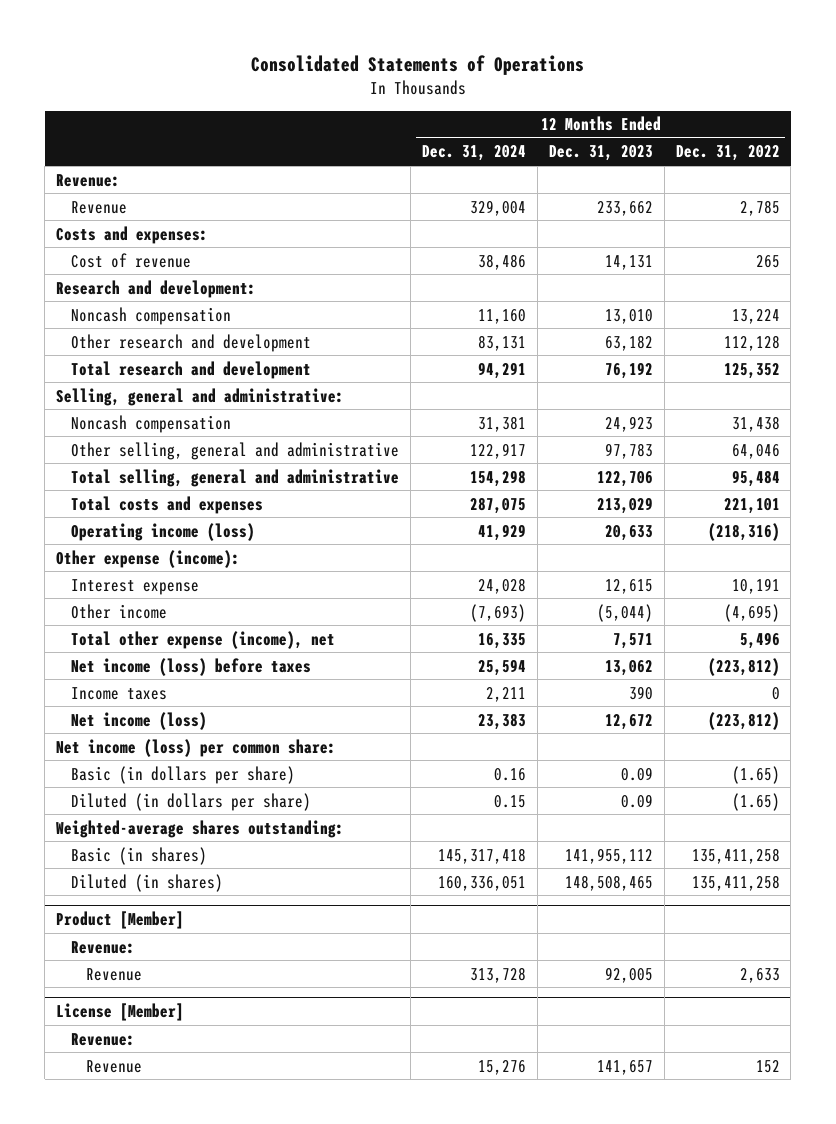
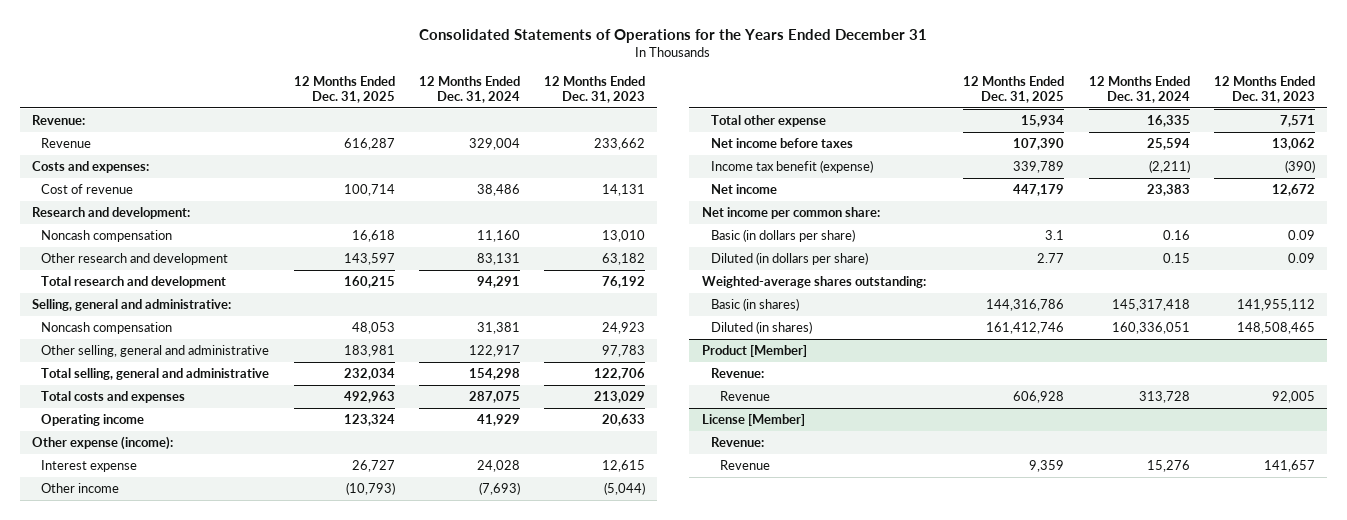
- Consolidated Statements of Operations
+ Consolidated Statements of Operations for the Years Ended December 31
- | 12 Months Ended Dec. 31, 2024 | 12 Months Ended Dec. 31, 2023 | 12 Months Ended Dec. 31, 2022
+ | 12 Months Ended Dec. 31, 2025 | 12 Months Ended Dec. 31, 2024 | 12 Months Ended Dec. 31, 2023
- Operating income (loss) | 41,929 | 20,633 | (218,316)
+ Operating income | 123,324 | 41,929 | 20,633
- Total other expense (income), net | 16,335 | 7,571 | 5,496
- Net income (loss) before taxes | 25,594 | 13,062 | (223,812)
- Income taxes | 2,211 | 390 | 0
- Net income (loss) | 23,383 | 12,672 | (223,812)
- Net income (loss) per common share:
+ Total other expense | 15,934 | 16,335 | 7,571
+ Net income before taxes | 107,390 | 25,594 | 13,062
+ Income tax benefit (expense) | 339,789 | (2,211) | (390)
+ Net income | 447,179 | 23,383 | 12,672
+ Net income per common share:

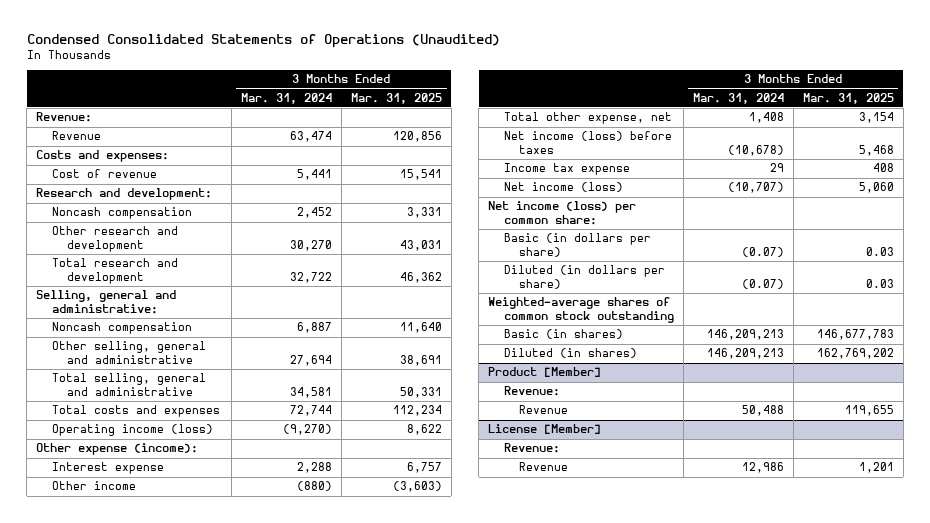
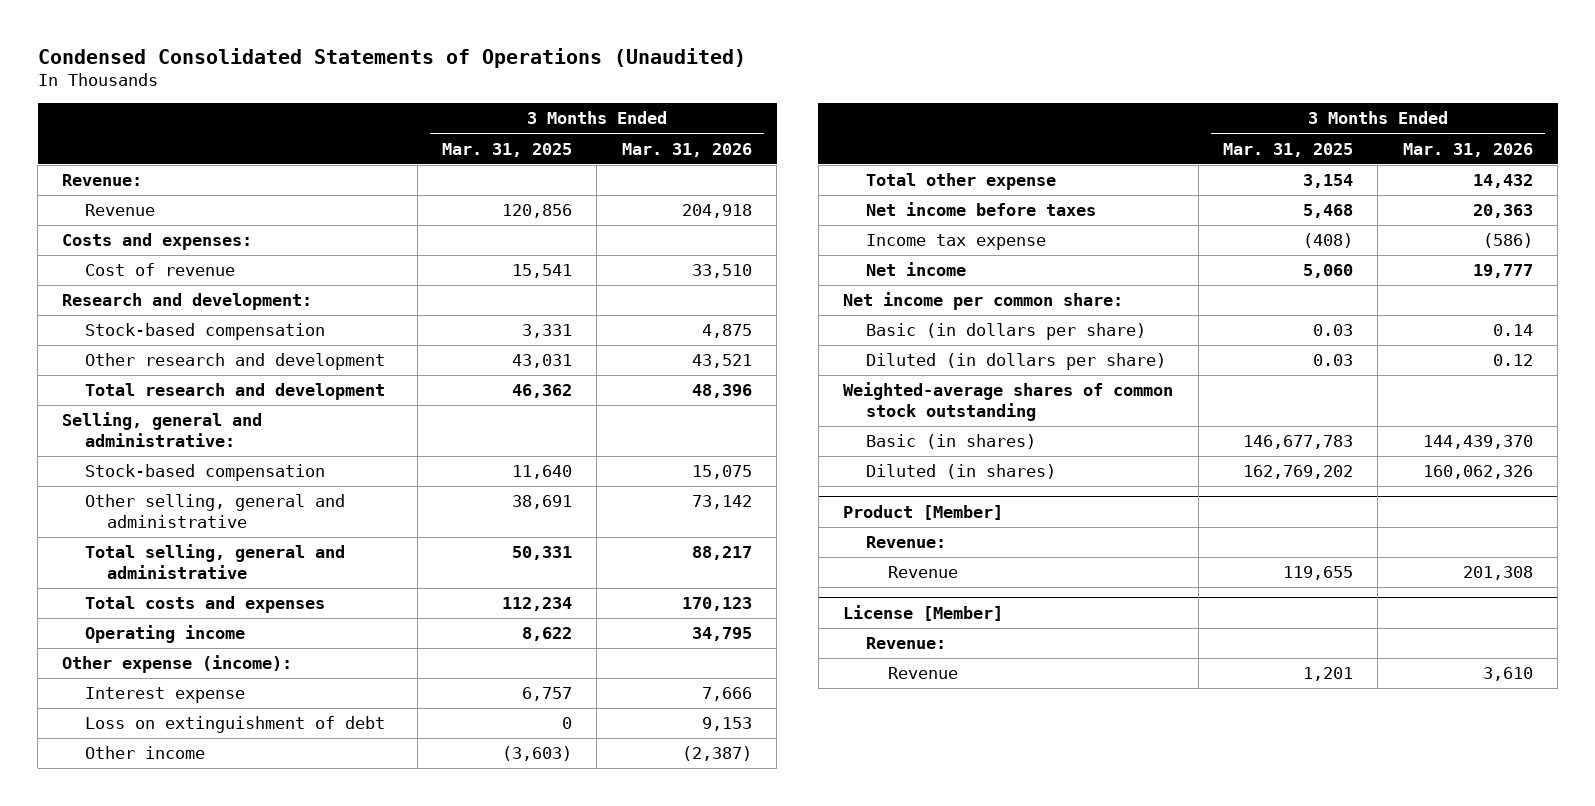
- | 3 Months Ended Mar. 31, 2024 | 3 Months Ended Mar. 31, 2025
+ | 3 Months Ended Mar. 31, 2025 | 3 Months Ended Mar. 31, 2026
- Noncash compensation | 2,452 | 3,331
+ Stock-based compensation | 3,331 | 4,875
- Noncash compensation | 6,887 | 11,640
+ Stock-based compensation | 11,640 | 15,075
- Operating income (loss) | (9,270) | 8,622
+ Operating income | 8,622 | 34,795
+ Loss on extinguishment of debt | 0 | 9,153
- Total other expense, net | 1,408 | 3,154
- Net income (loss) before taxes | (10,678) | 5,468
- Income tax expense | 29 | 408
- Net income (loss) | (10,707) | 5,060
- Net income (loss) per common share:
+ Total other expense | 3,154 | 14,432
+ Net income before taxes | 5,468 | 20,363
+ Income tax expense | (408) | (586)
+ Net income | 5,060 | 19,777
+ Net income per common share:

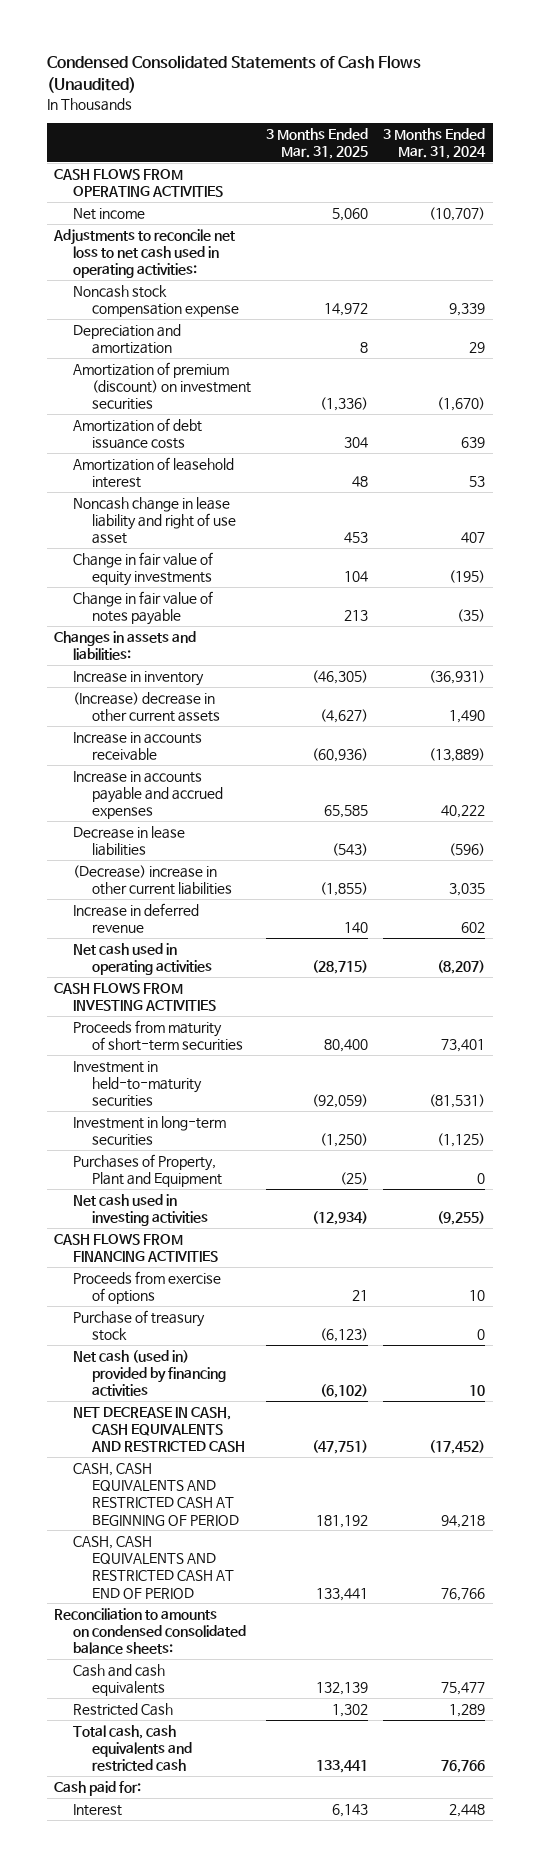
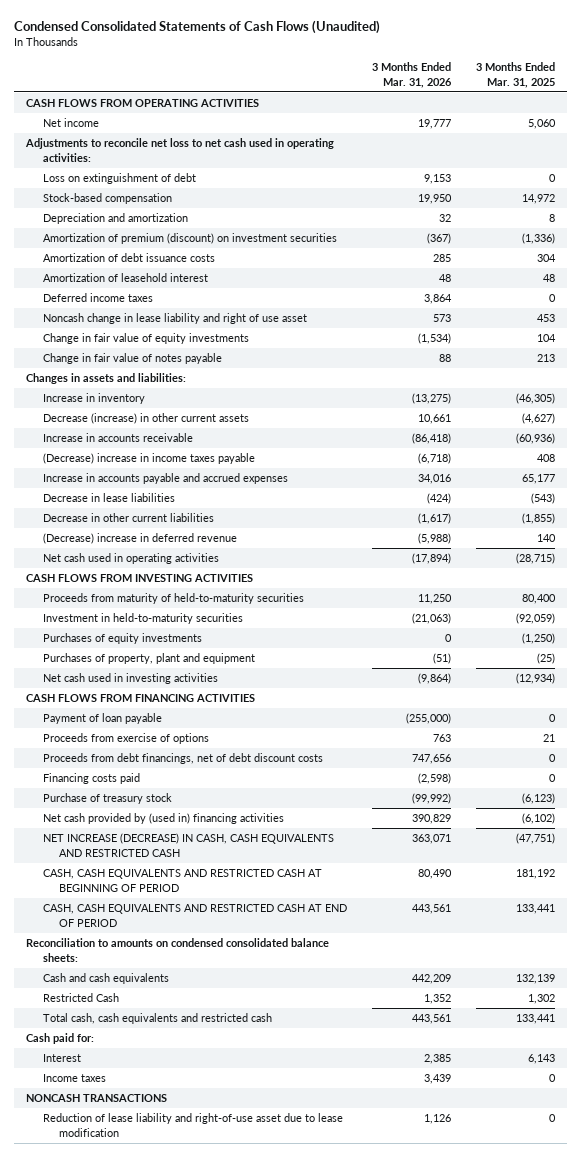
- | 3 Months Ended Mar. 31, 2025 | 3 Months Ended Mar. 31, 2024
+ | 3 Months Ended Mar. 31, 2026 | 3 Months Ended Mar. 31, 2025
- Noncash stock compensation expense | 14,972 | 9,339
+ Loss on extinguishment of debt | 9,153 | 0
+ Stock-based compensation | 19,950 | 14,972
+ Deferred income taxes | 3,864 | 0
- (Increase) decrease in other current assets | (4,627) | 1,490
+ Decrease (increase) in other current assets | 10,661 | (4,627)
- Increase in accounts payable and accrued expenses | 65,585 | 40,222
+ (Decrease) increase in income taxes payable | (6,718) | 408
+ Increase in accounts payable and accrued expenses | 34,016 | 65,177
- (Decrease) increase in other current liabilities | (1,855) | 3,035
- Increase in deferred revenue | 140 | 602
+ Decrease in other current liabilities | (1,617) | (1,855)
+ (Decrease) increase in deferred revenue | (5,988) | 140
- Proceeds from maturity of short-term securities | 80,400 | 73,401
+ Proceeds from maturity of held-to-maturity securities | 11,250 | 80,400
- Investment in long-term securities | (1,250) | (1,125)
- Purchases of Property, Plant and Equipment | (25) | 0
+ Purchases of equity investments | 0 | (1,250)
+ Purchases of property, plant and equipment | (51) | (25)
+ Payment of loan payable | (255,000) | 0
+ Proceeds from debt financings, net of debt discount costs | 747,656 | 0
+ Financing costs paid | (2,598) | 0
- Net cash (used in) provided by financing activities | (6,102) | 10
- NET DECREASE IN CASH, CASH EQUIVALENTS AND RESTRICTED CASH | (47,751) | (17,452)
+ Net cash provided by (used in) financing activities | 390,829 | (6,102)
+ NET INCREASE (DECREASE) IN CASH, CASH EQUIVALENTS AND RESTRICTED CASH | 363,071 | (47,751)
+ Income taxes | 3,439 | 0
+ NONCASH TRANSACTIONS
+ Reduction of lease liability and right-of-use asset due to lease modification | 1,126 | 0

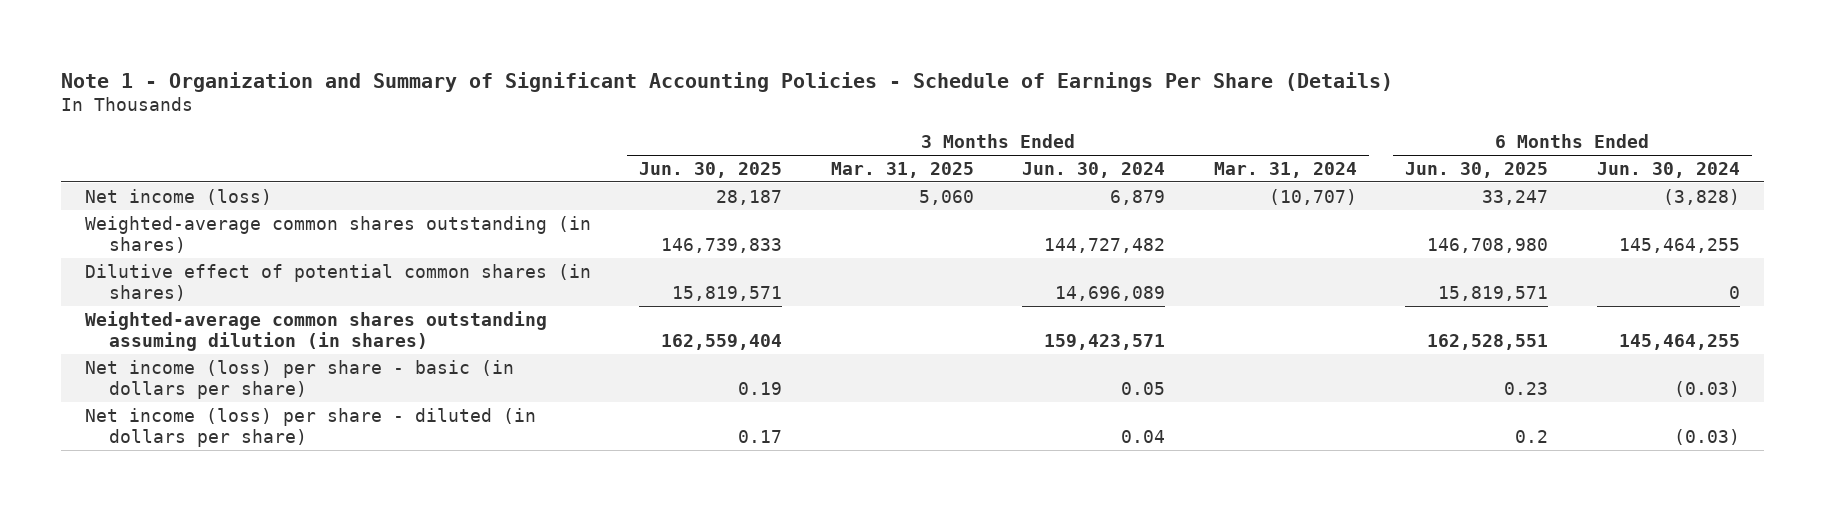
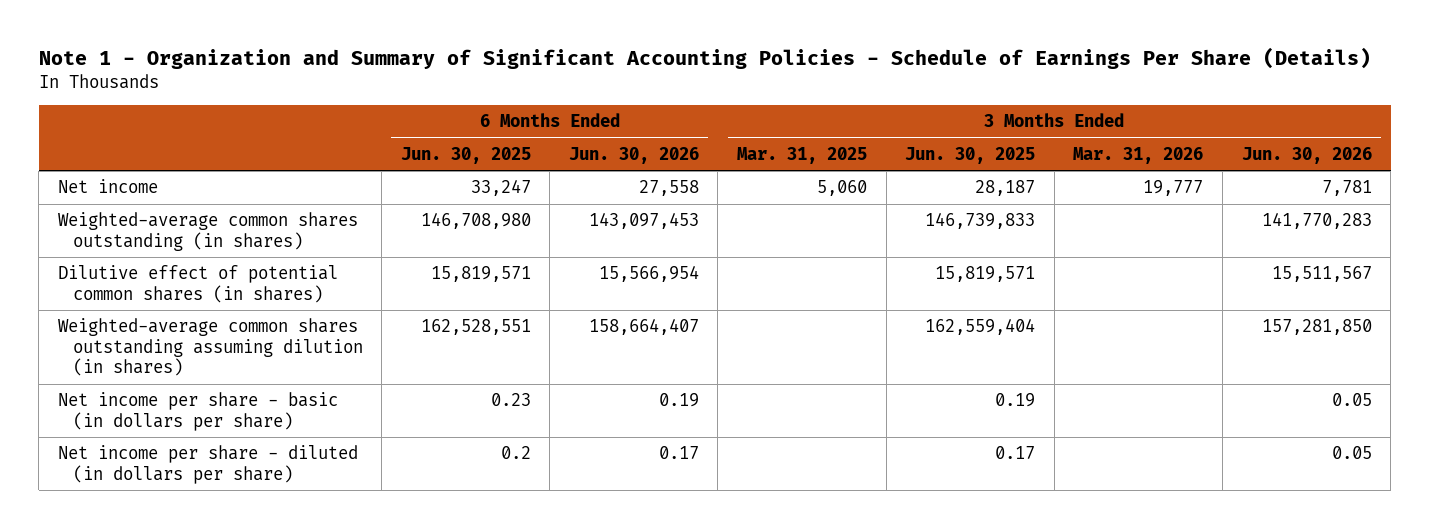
- | 3 Months Ended Jun. 30, 2025 | 3 Months Ended Mar. 31, 2025 | 3 Months Ended Jun. 30, 2024 | 3 Months Ended Mar. 31, 2024 | 6 Months Ended Jun. 30, 2025 | 6 Months Ended Jun. 30, 2024
+ | 6 Months Ended Jun. 30, 2025 | 6 Months Ended Jun. 30, 2026 | 3 Months Ended Mar. 31, 2025 | 3 Months Ended Jun. 30, 2025 | 3 Months Ended Mar. 31, 2026 | 3 Months Ended Jun. 30, 2026
- Net income (loss) | 28,187 | 5,060 | 6,879 | (10,707) | 33,247 | (3,828)
+ Net income | 33,247 | 27,558 | 5,060 | 28,187 | 19,777 | 7,781
- Net income (loss) per share - basic (in dollars per share) | 0.19 | | 0.05 | | 0.23 | (0.03)
- Net income (loss) per share - diluted (in dollars per share) | 0.17 | | 0.04 | | 0.2 | (0.03)
+ Net income per share - basic (in dollars per share) | 0.23 | 0.19 | | 0.19 | | 0.05
+ Net income per share - diluted (in dollars per share) | 0.2 | 0.17 | | 0.17 | | 0.05

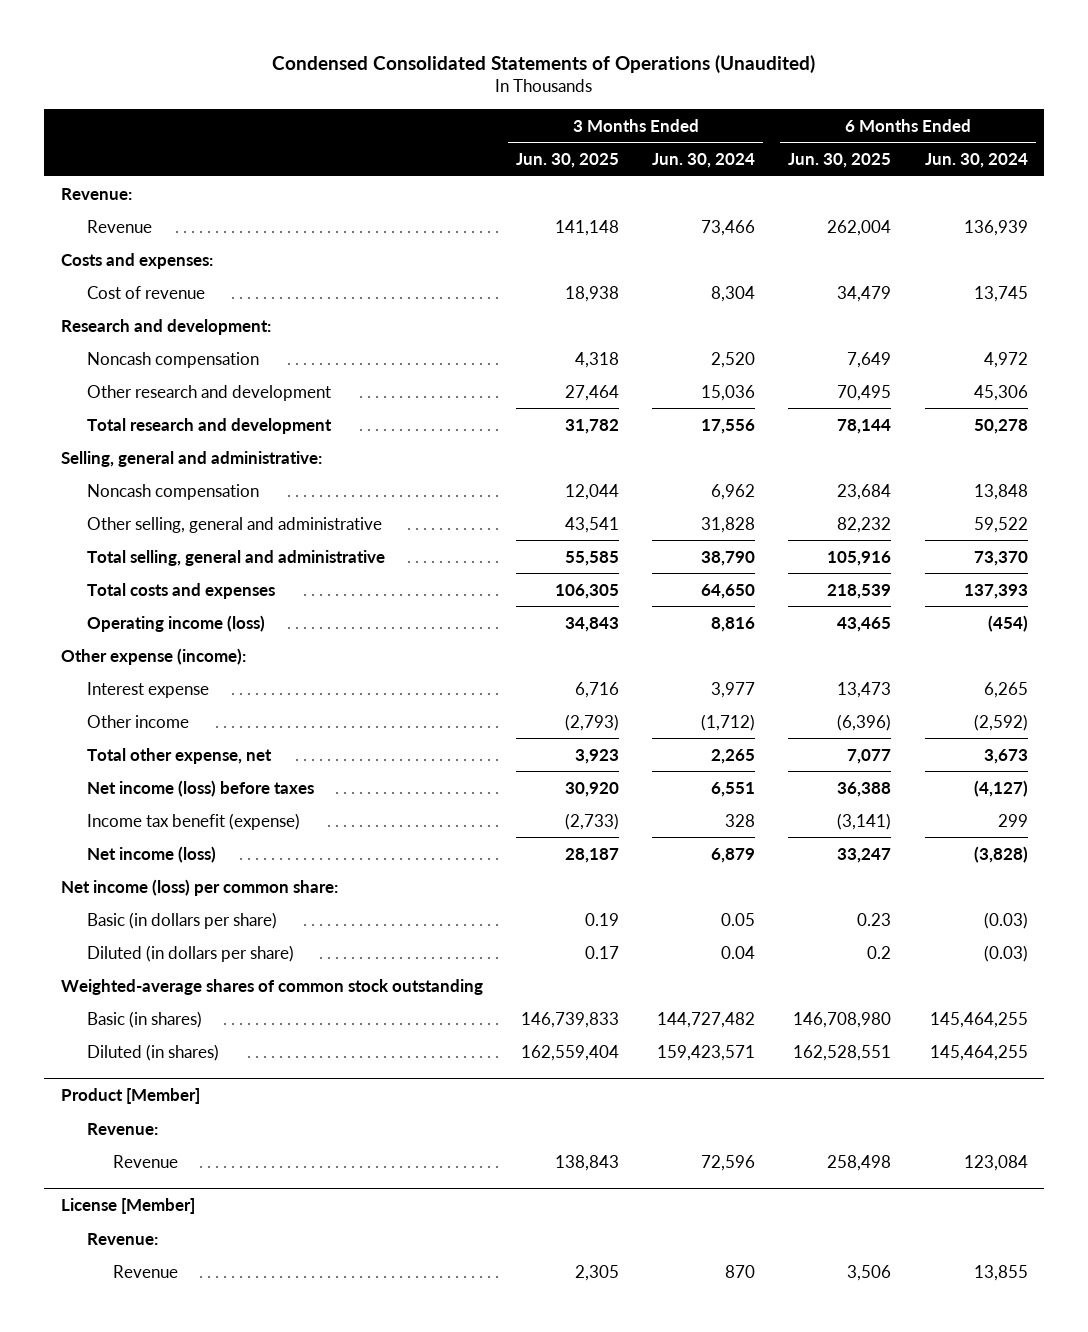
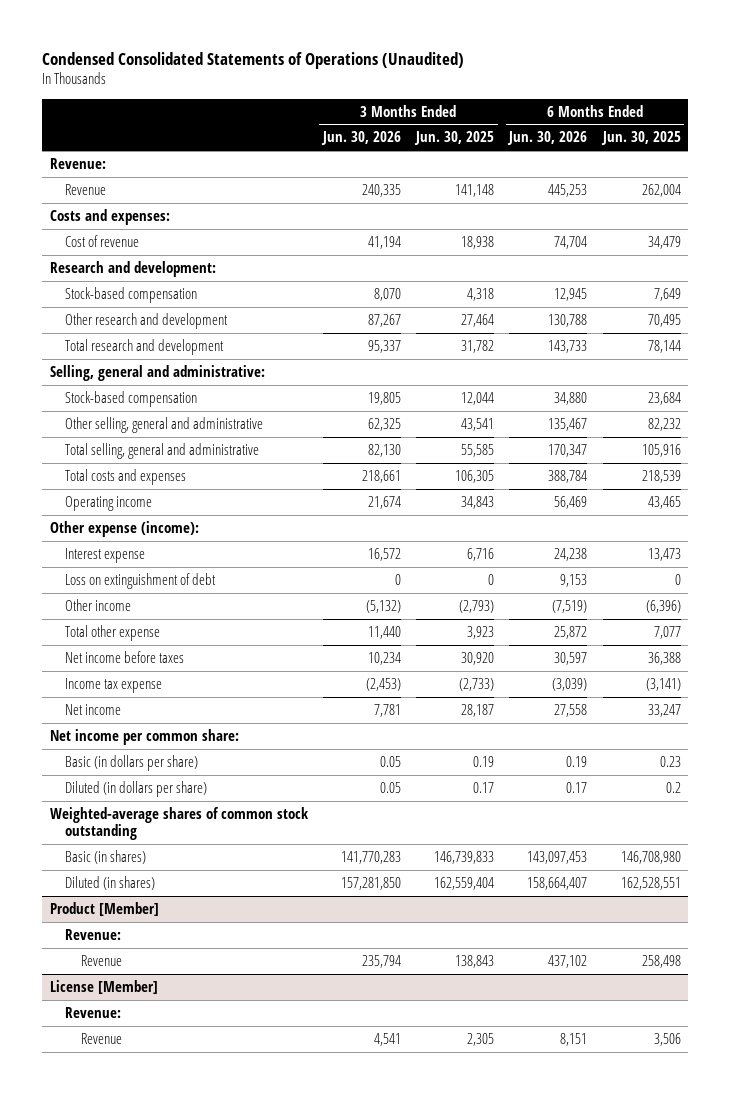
- | 3 Months Ended Jun. 30, 2025 | 3 Months Ended Jun. 30, 2024 | 6 Months Ended Jun. 30, 2025 | 6 Months Ended Jun. 30, 2024
+ | 3 Months Ended Jun. 30, 2026 | 3 Months Ended Jun. 30, 2025 | 6 Months Ended Jun. 30, 2026 | 6 Months Ended Jun. 30, 2025
- Noncash compensation | 4,318 | 2,520 | 7,649 | 4,972
+ Stock-based compensation | 8,070 | 4,318 | 12,945 | 7,649
- Noncash compensation | 12,044 | 6,962 | 23,684 | 13,848
+ Stock-based compensation | 19,805 | 12,044 | 34,880 | 23,684
- Operating income (loss) | 34,843 | 8,816 | 43,465 | (454)
+ Operating income | 21,674 | 34,843 | 56,469 | 43,465
+ Loss on extinguishment of debt | 0 | 0 | 9,153 | 0
- Total other expense, net | 3,923 | 2,265 | 7,077 | 3,673
- Net income (loss) before taxes | 30,920 | 6,551 | 36,388 | (4,127)
- Income tax benefit (expense) | (2,733) | 328 | (3,141) | 299
- Net income (loss) | 28,187 | 6,879 | 33,247 | (3,828)
- Net income (loss) per common share:
+ Total other expense | 11,440 | 3,923 | 25,872 | 7,077
+ Net income before taxes | 10,234 | 30,920 | 30,597 | 36,388
+ Income tax expense | (2,453) | (2,733) | (3,039) | (3,141)
+ Net income | 7,781 | 28,187 | 27,558 | 33,247
+ Net income per common share:

